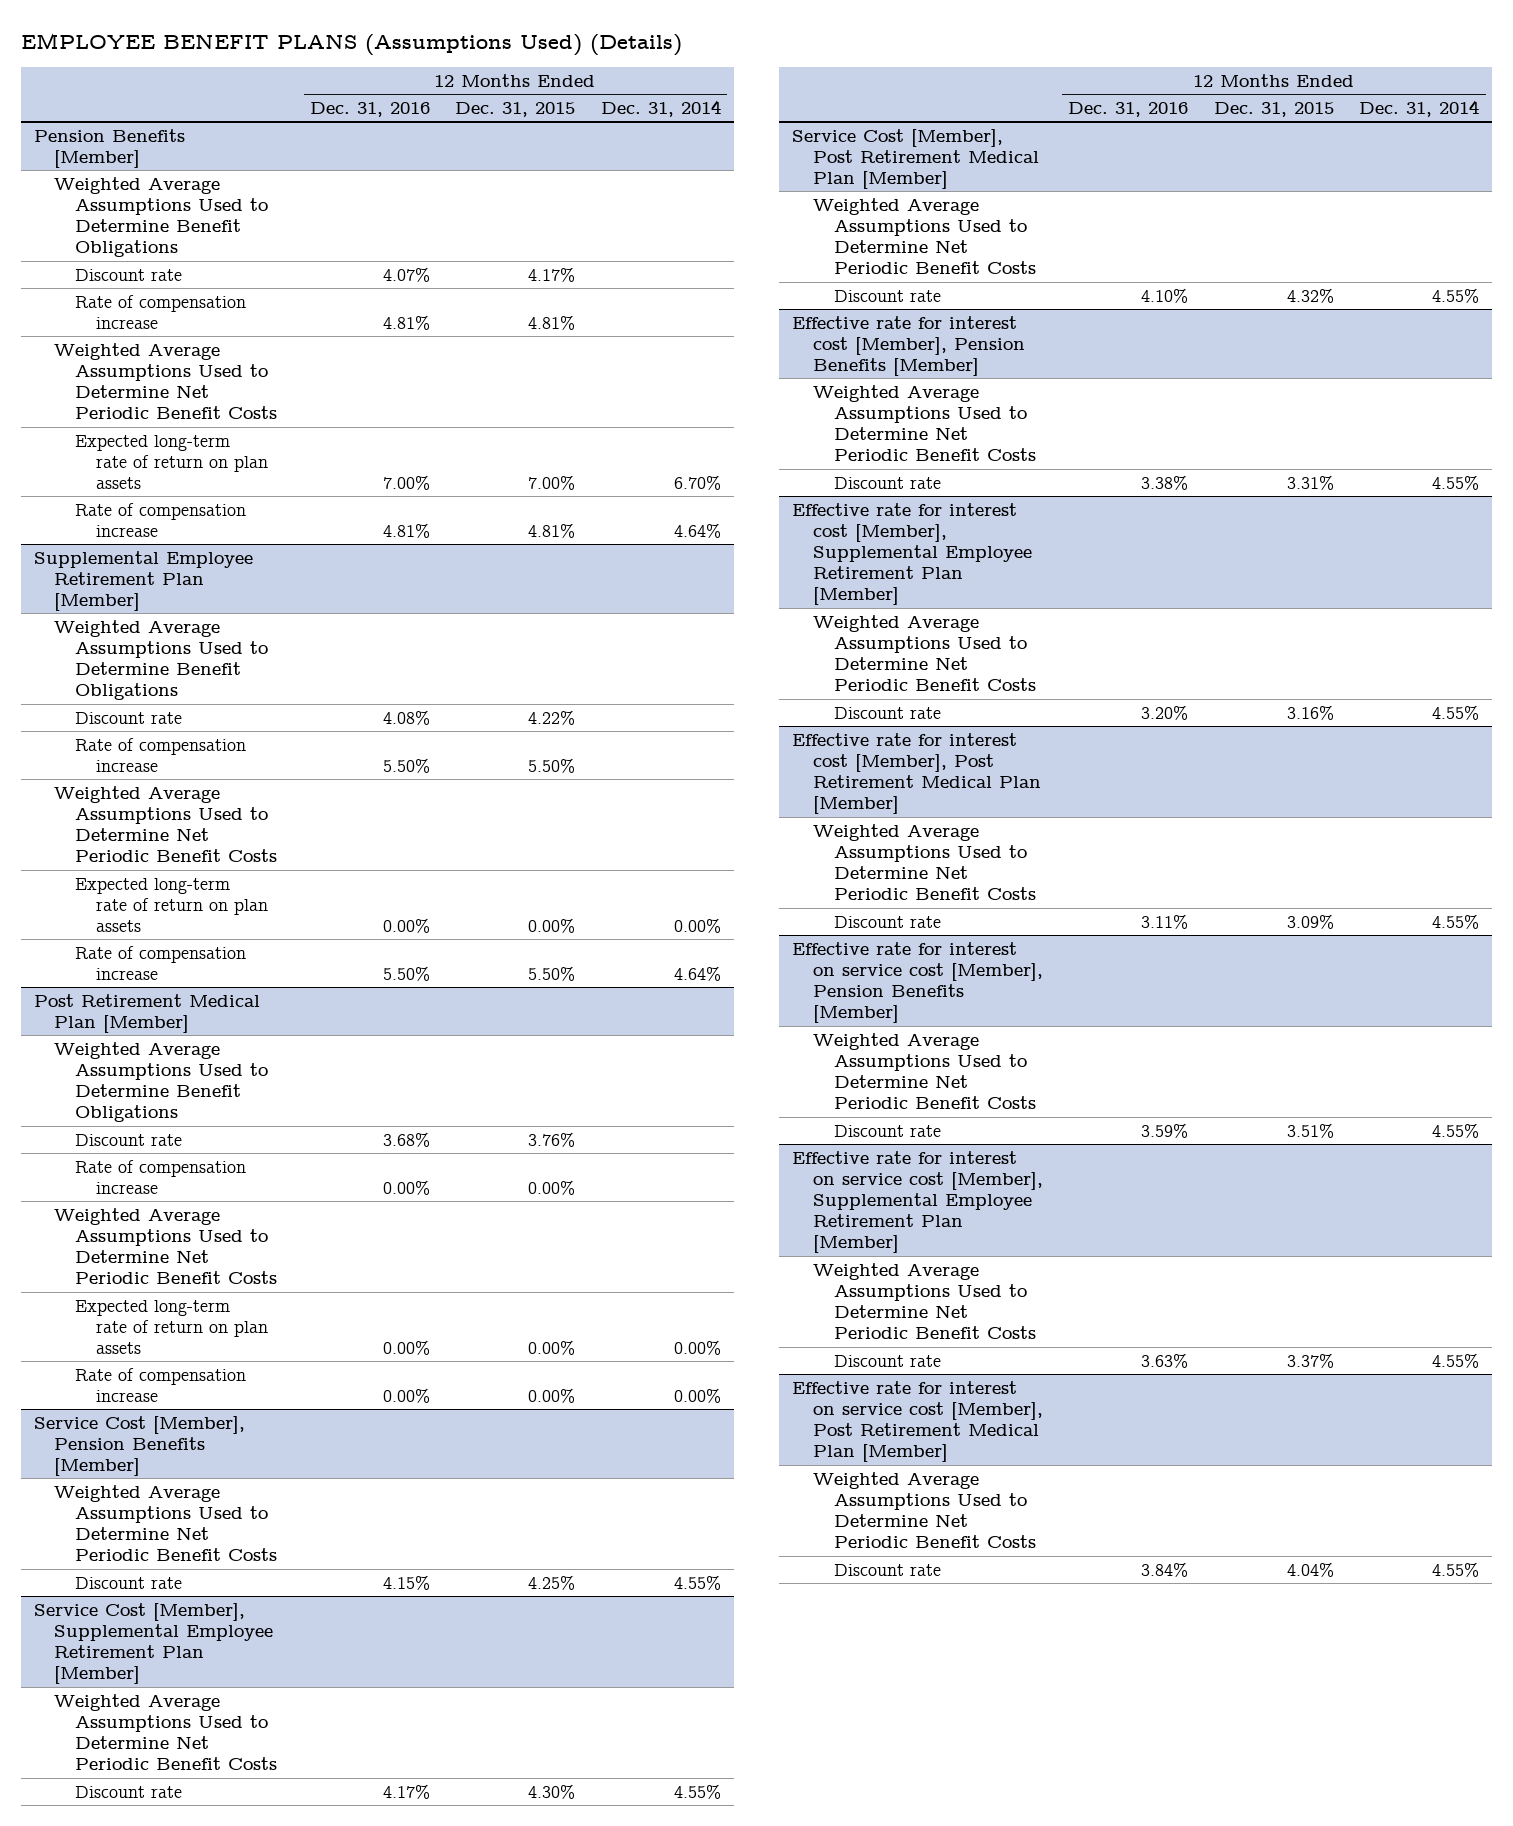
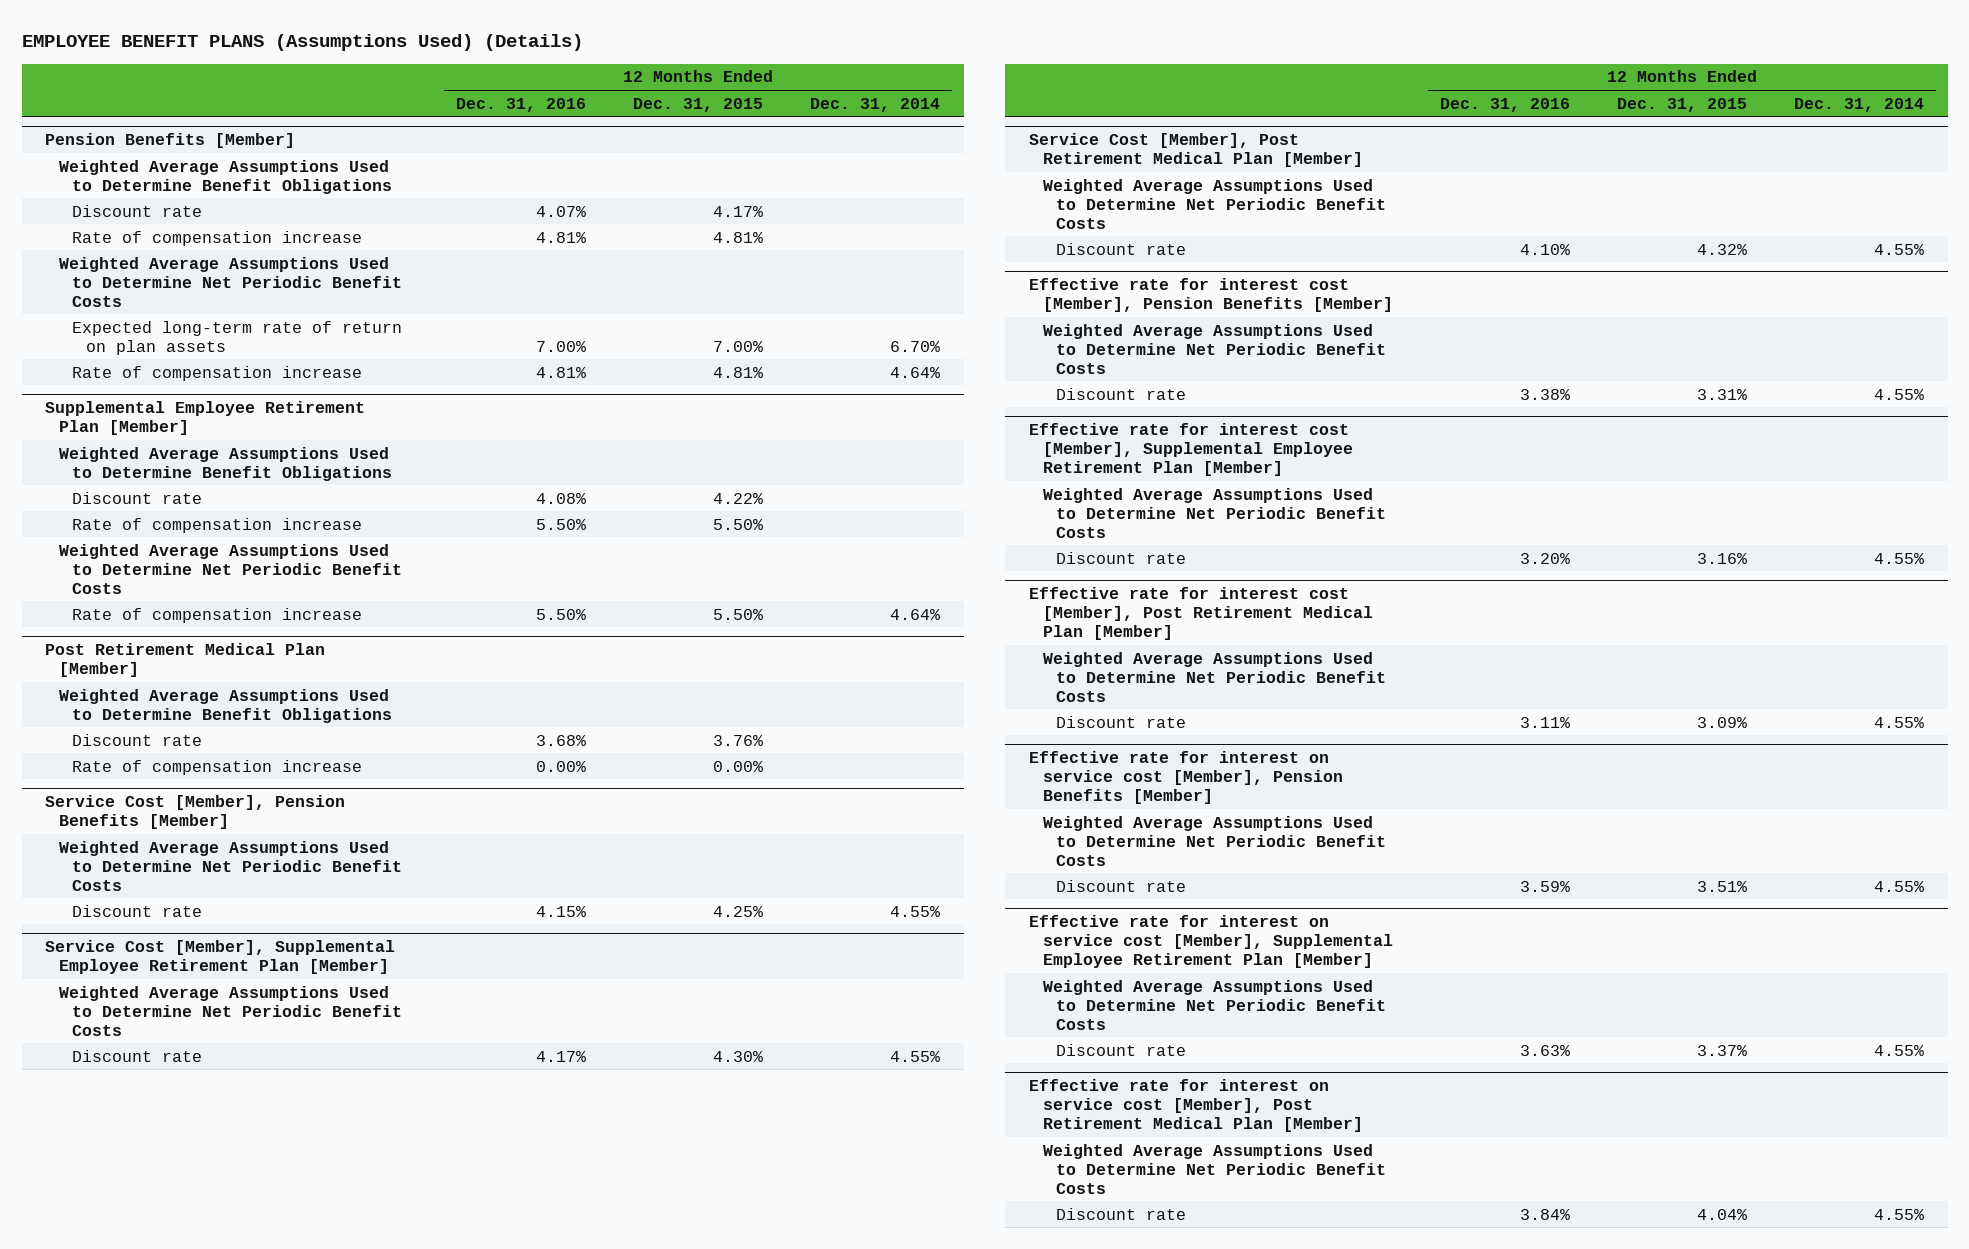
@ Supplemental Employee Retirement Plan [Member]
- Expected long-term rate of return on plan assets | 0.00% | 0.00% | 0.00%
@ Post Retirement Medical Plan [Member]
- Weighted Average Assumptions Used to Determine Net Periodic Benefit Costs
- Expected long-term rate of return on plan assets | 0.00% | 0.00% | 0.00%
- Rate of compensation increase | 0.00% | 0.00% | 0.00%

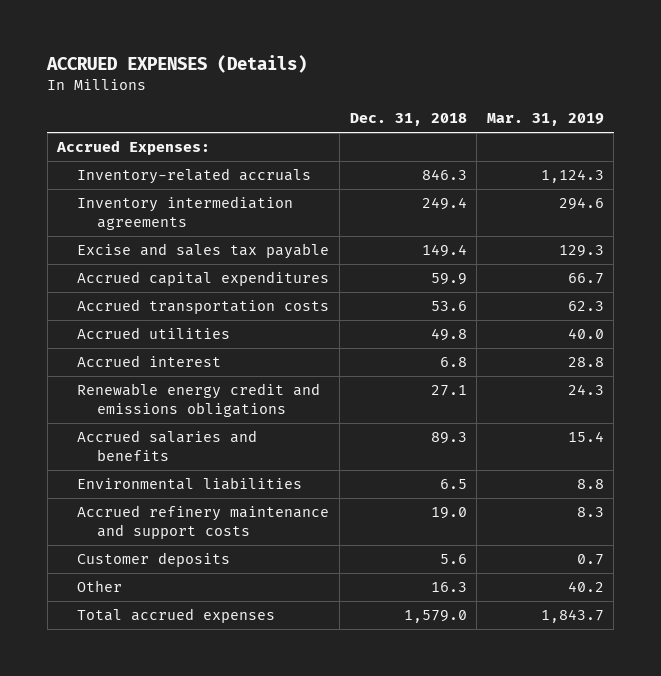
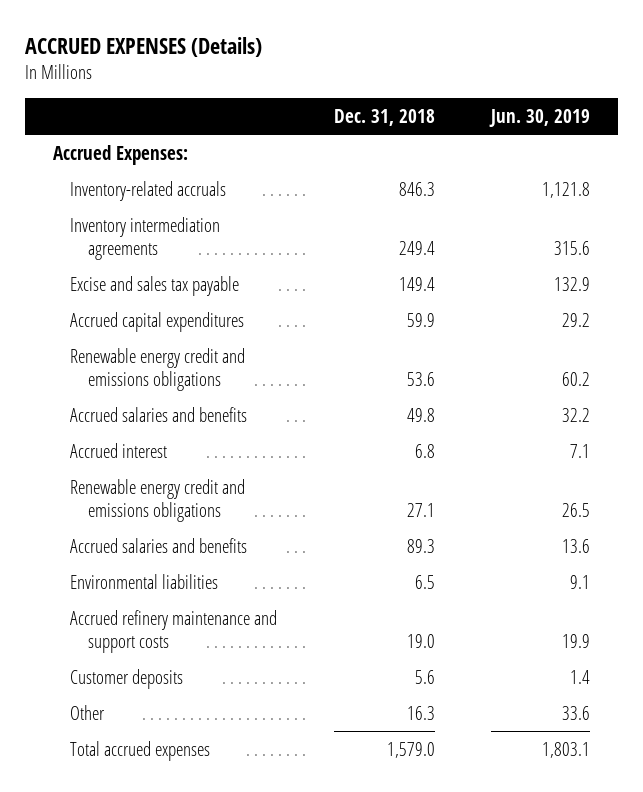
- | Dec. 31, 2018 | Mar. 31, 2019
+ | Dec. 31, 2018 | Jun. 30, 2019
- Accrued transportation costs | 53.6 | 62.3
- Accrued utilities | 49.8 | 40.0
+ Renewable energy credit and emissions obligations | 53.6 | 60.2
+ Accrued salaries and benefits | 49.8 | 32.2

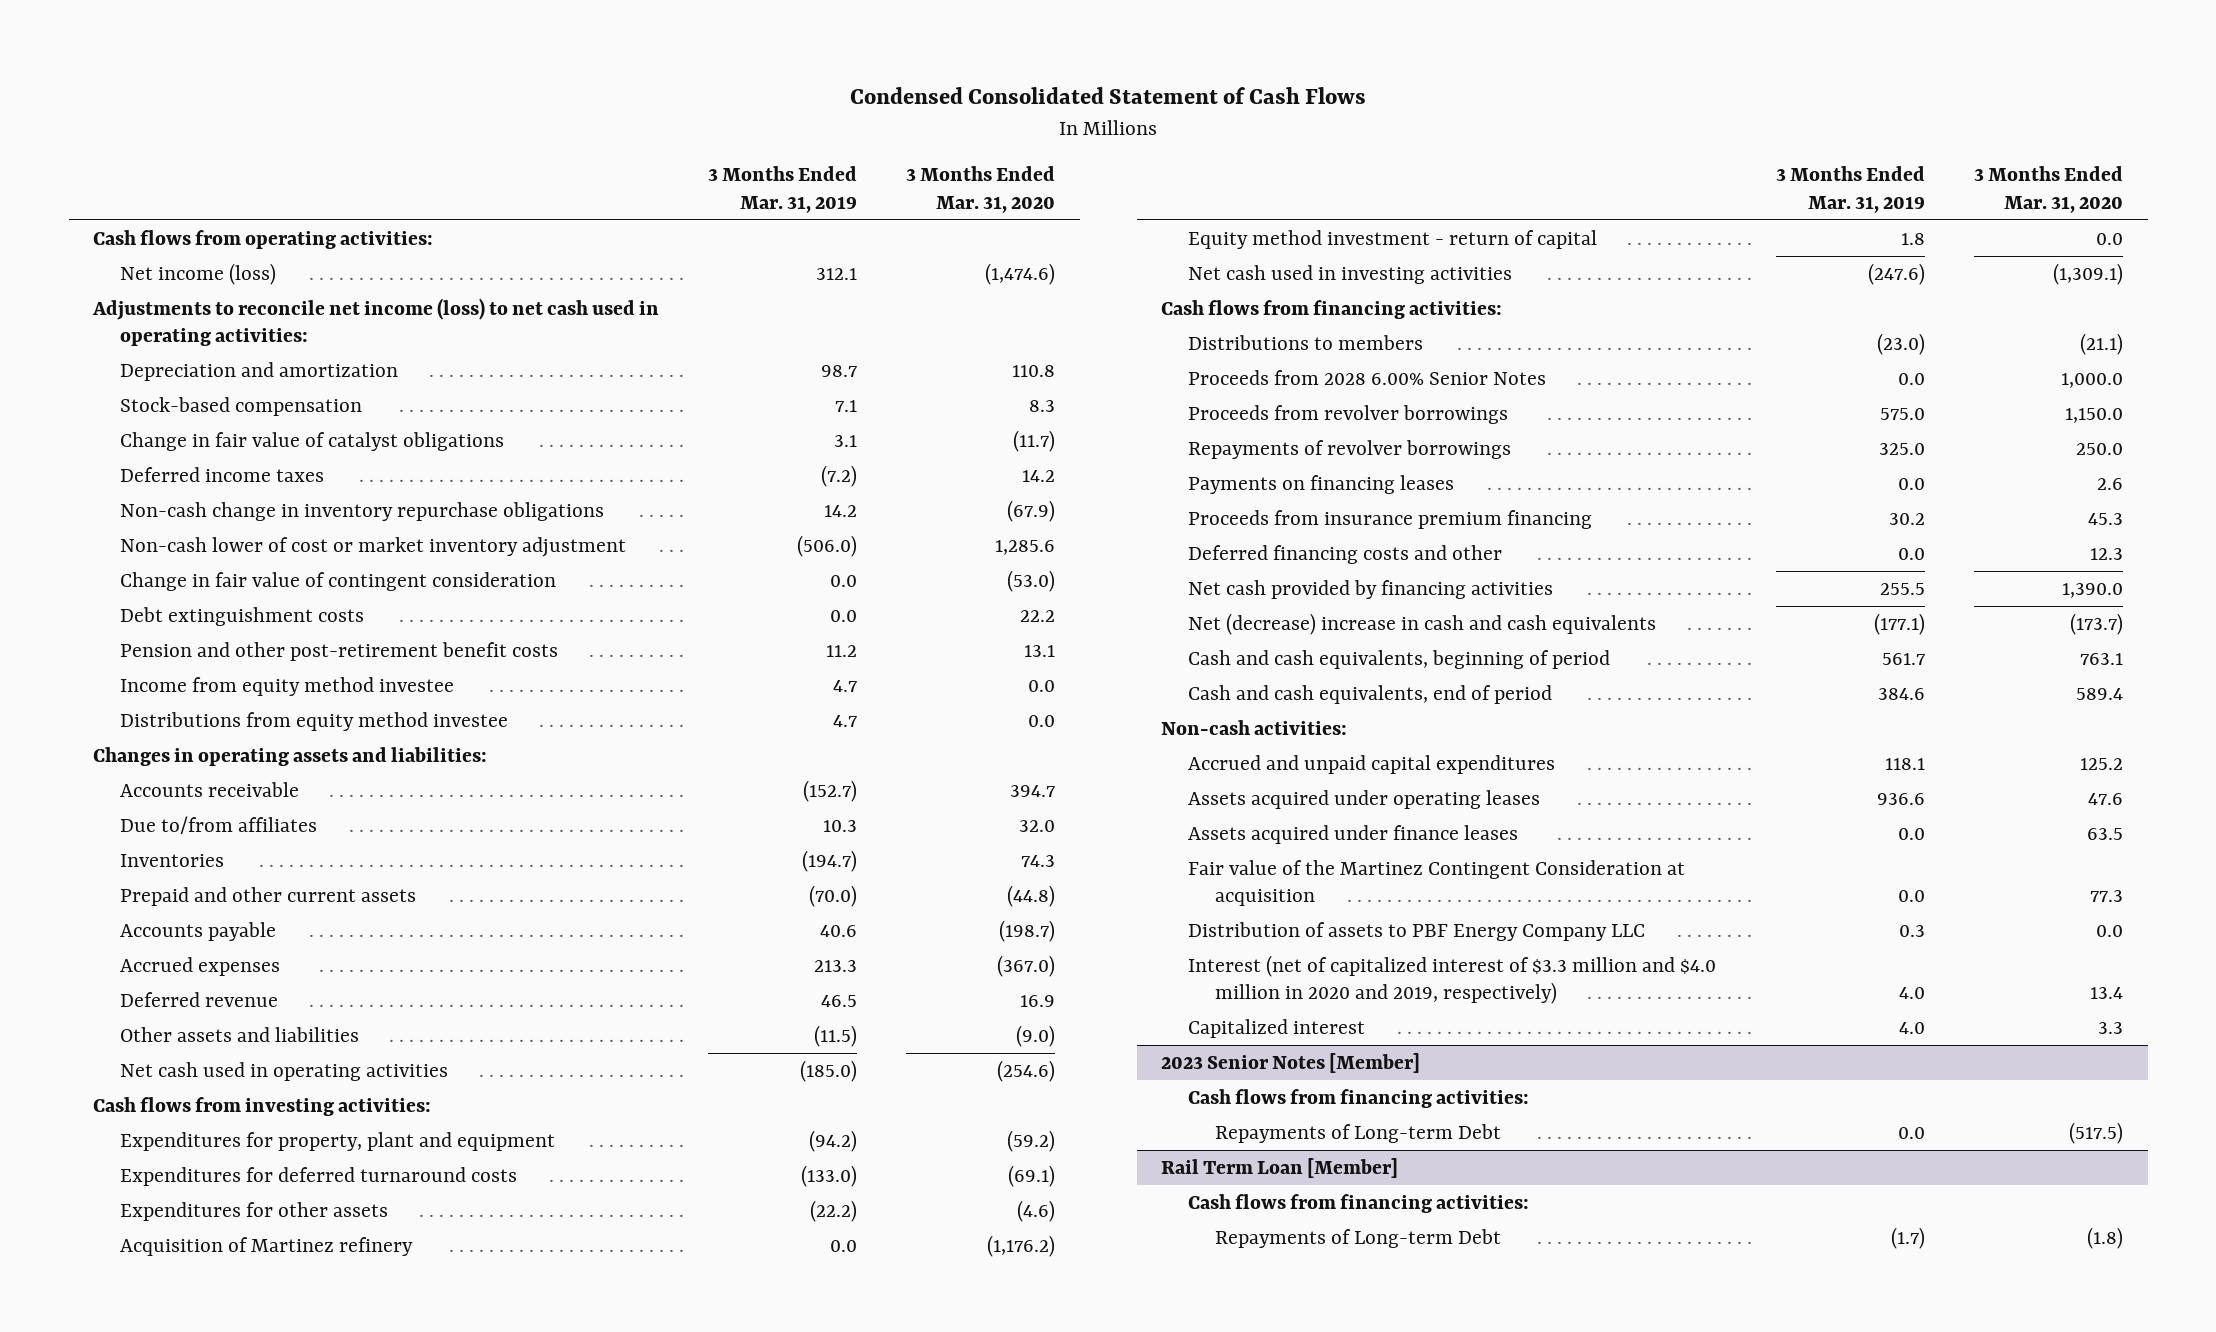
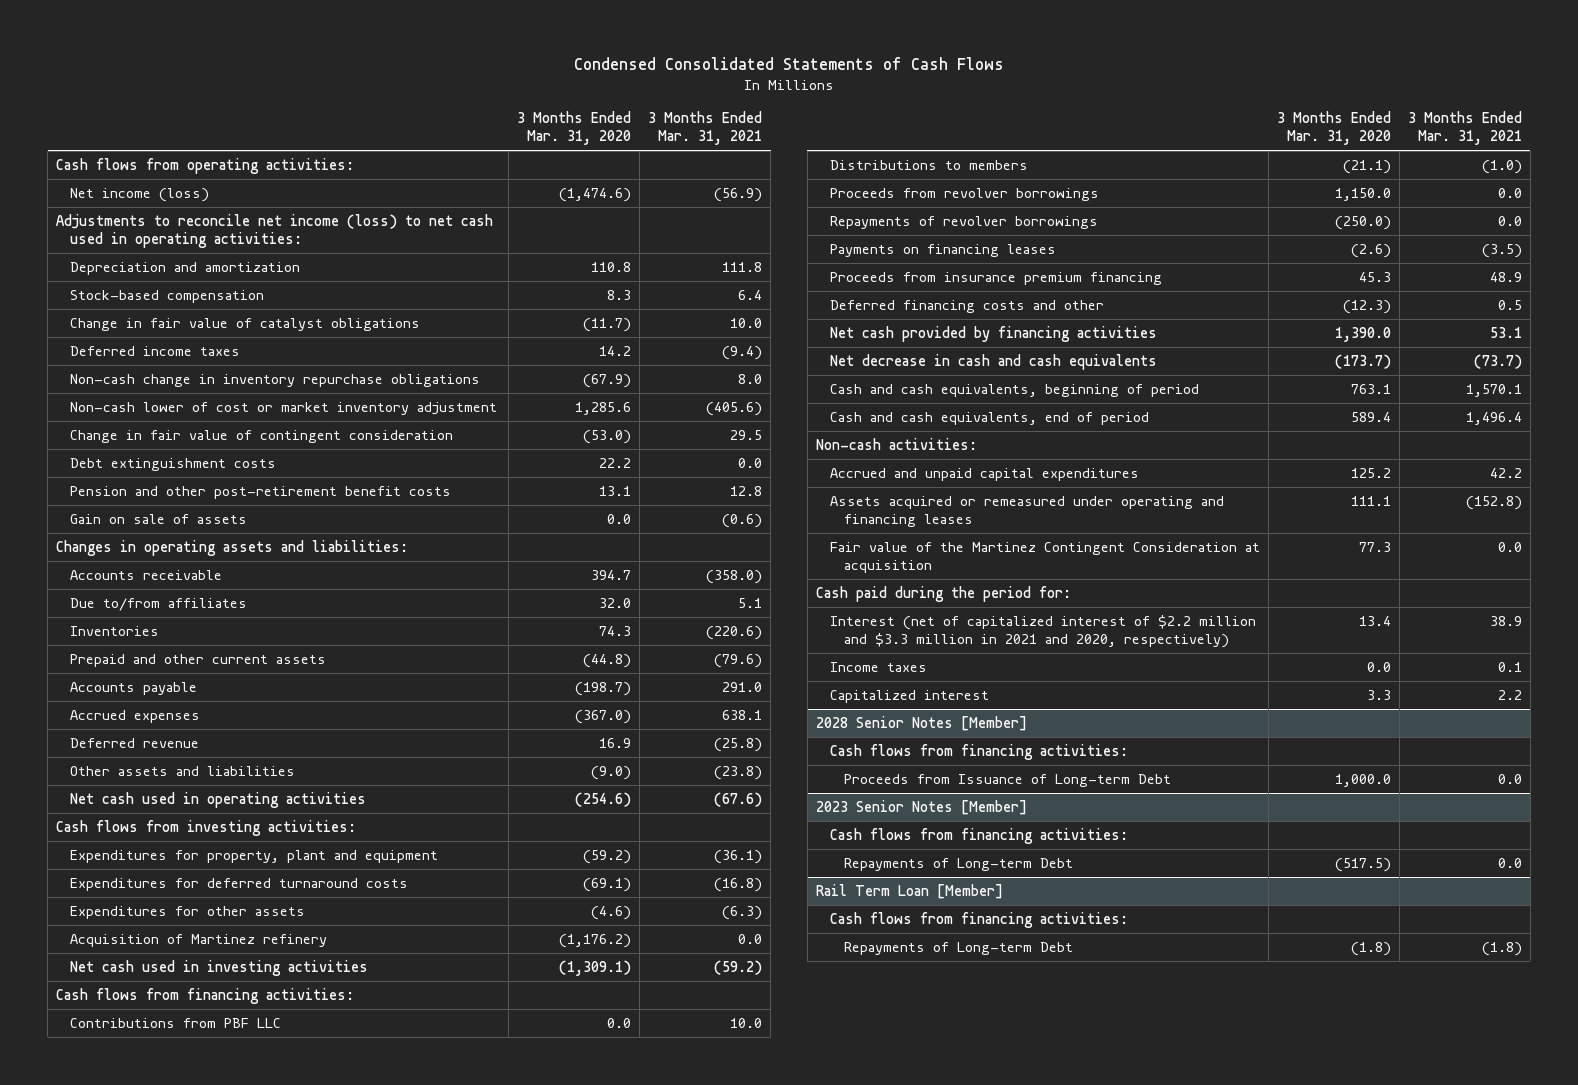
- Condensed Consolidated Statement of Cash Flows
+ Condensed Consolidated Statements of Cash Flows
- | 3 Months Ended Mar. 31, 2019 | 3 Months Ended Mar. 31, 2020
+ | 3 Months Ended Mar. 31, 2020 | 3 Months Ended Mar. 31, 2021
- Income from equity method investee | 4.7 | 0.0
- Distributions from equity method investee | 4.7 | 0.0
+ Gain on sale of assets | 0.0 | (0.6)
- Equity method investment - return of capital | 1.8 | 0.0
+ Contributions from PBF LLC | 0.0 | 10.0
- Proceeds from 2028 6.00% Senior Notes | 0.0 | 1,000.0
- Repayments of revolver borrowings | 325.0 | 250.0
- Payments on financing leases | 0.0 | 2.6
+ Repayments of revolver borrowings | (250.0) | 0.0
+ Payments on financing leases | (2.6) | (3.5)
- Deferred financing costs and other | 0.0 | 12.3
+ Deferred financing costs and other | (12.3) | 0.5
- Net (decrease) increase in cash and cash equivalents | (177.1) | (173.7)
+ Net decrease in cash and cash equivalents | (173.7) | (73.7)
- Assets acquired under operating leases | 936.6 | 47.6
- Assets acquired under finance leases | 0.0 | 63.5
+ Assets acquired or remeasured under operating and financing leases | 111.1 | (152.8)
- Distribution of assets to PBF Energy Company LLC | 0.3 | 0.0
- Interest (net of capitalized interest of $3.3 million and $4.0 million in 2020 and 2019, respectively) | 4.0 | 13.4
+ Cash paid during the period for:
+ Interest (net of capitalized interest of $2.2 million and $3.3 million in 2021 and 2020, respectively) | 13.4 | 38.9
+ Income taxes | 0.0 | 0.1
+ 2028 Senior Notes [Member]
+ Cash flows from financing activities:
+ Proceeds from Issuance of Long-term Debt | 1,000.0 | 0.0

